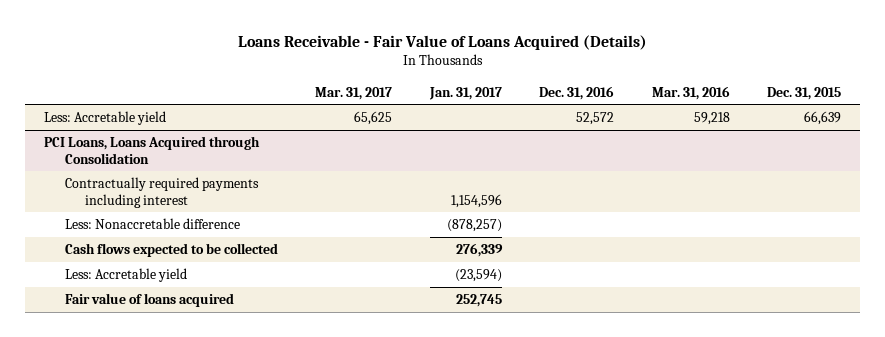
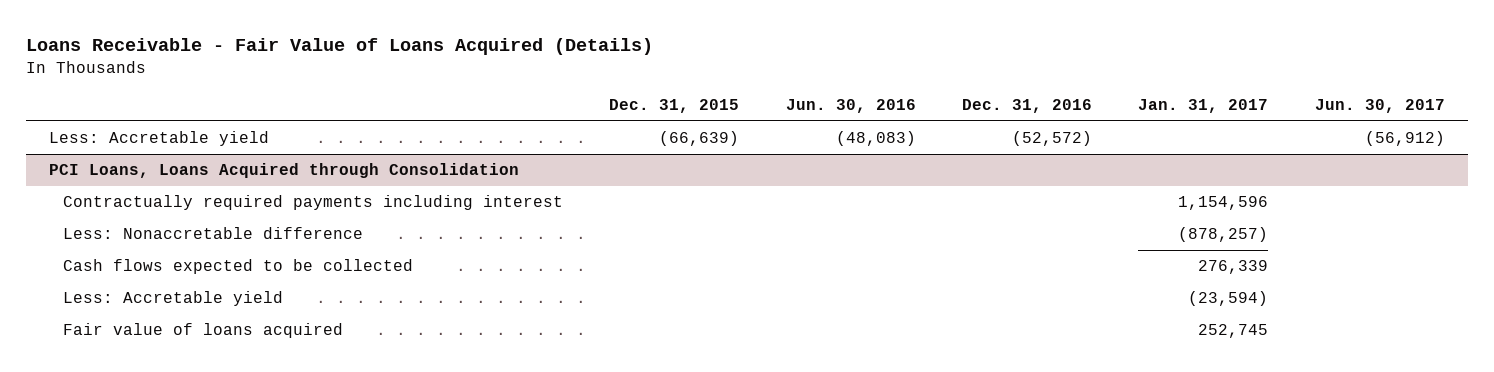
- | Mar. 31, 2017 | Jan. 31, 2017 | Dec. 31, 2016 | Mar. 31, 2016 | Dec. 31, 2015
+ | Dec. 31, 2015 | Jun. 30, 2016 | Dec. 31, 2016 | Jan. 31, 2017 | Jun. 30, 2017
- Less: Accretable yield | 65,625 | | 52,572 | 59,218 | 66,639
+ Less: Accretable yield | (66,639) | (48,083) | (52,572) | | (56,912)

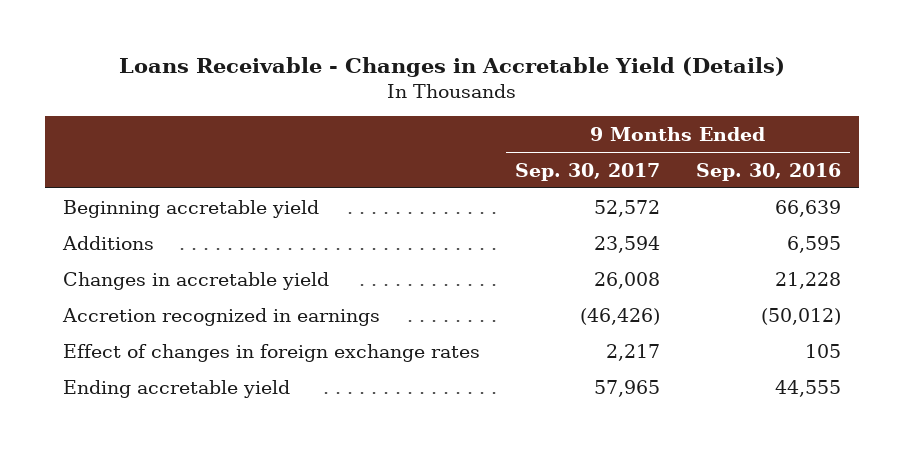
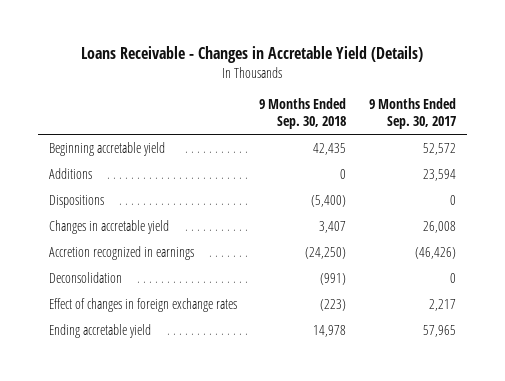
- | 9 Months Ended Sep. 30, 2017 | 9 Months Ended Sep. 30, 2016
+ | 9 Months Ended Sep. 30, 2018 | 9 Months Ended Sep. 30, 2017
+ Dispositions | (5,400) | 0
+ Deconsolidation | (991) | 0

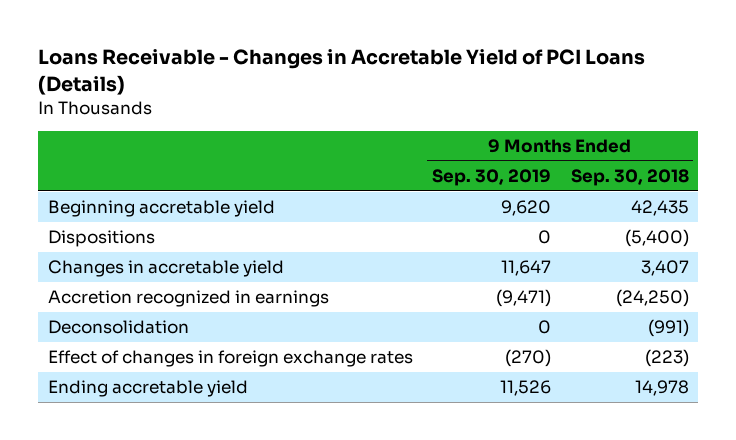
- Loans Receivable - Changes in Accretable Yield (Details)
+ Loans Receivable - Changes in Accretable Yield of PCI Loans (Details)
- | 9 Months Ended Sep. 30, 2018 | 9 Months Ended Sep. 30, 2017
+ | 9 Months Ended Sep. 30, 2019 | 9 Months Ended Sep. 30, 2018
- Additions | 0 | 23,594

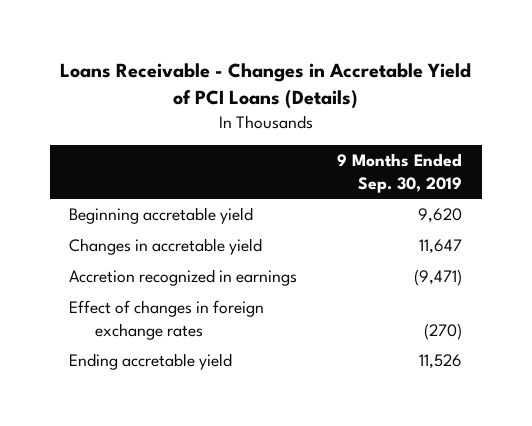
- | 9 Months Ended Sep. 30, 2019 | 9 Months Ended Sep. 30, 2018
+ | 9 Months Ended Sep. 30, 2019
- Dispositions | 0 | (5,400)
- Deconsolidation | 0 | (991)

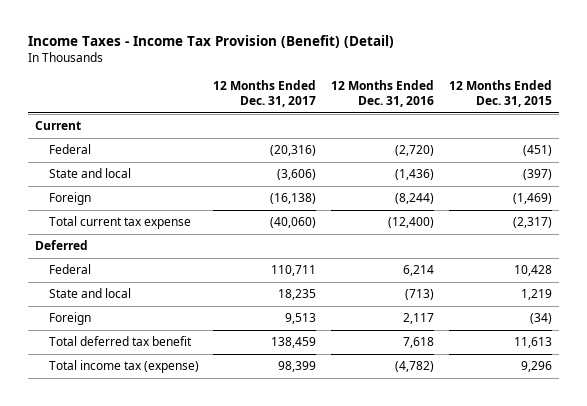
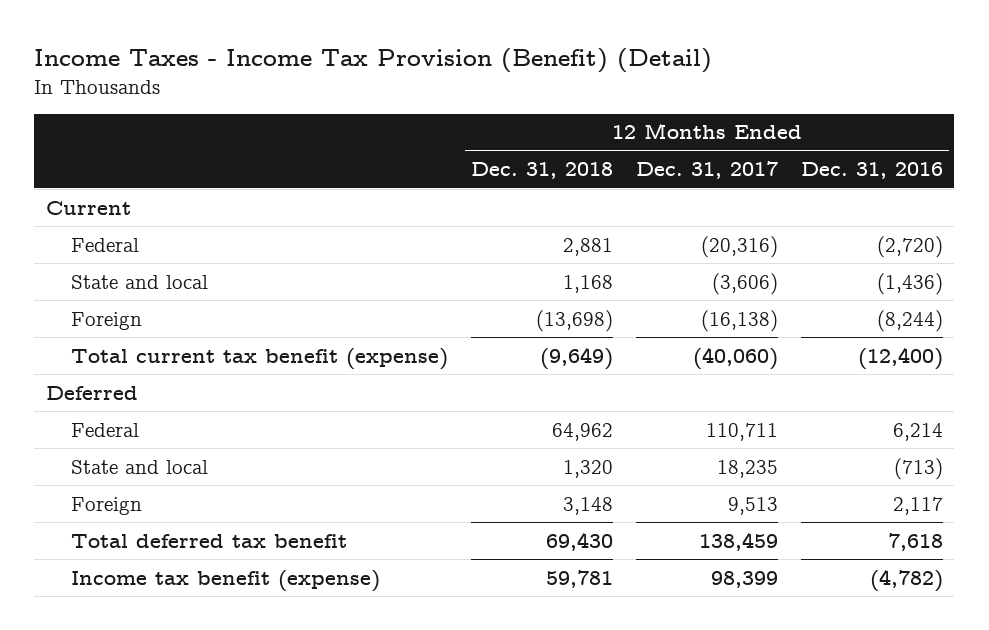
- | 12 Months Ended Dec. 31, 2017 | 12 Months Ended Dec. 31, 2016 | 12 Months Ended Dec. 31, 2015
+ | 12 Months Ended Dec. 31, 2018 | 12 Months Ended Dec. 31, 2017 | 12 Months Ended Dec. 31, 2016
- Total current tax expense | (40,060) | (12,400) | (2,317)
+ Total current tax benefit (expense) | (9,649) | (40,060) | (12,400)
- Total income tax (expense) | 98,399 | (4,782) | 9,296
+ Income tax benefit (expense) | 59,781 | 98,399 | (4,782)

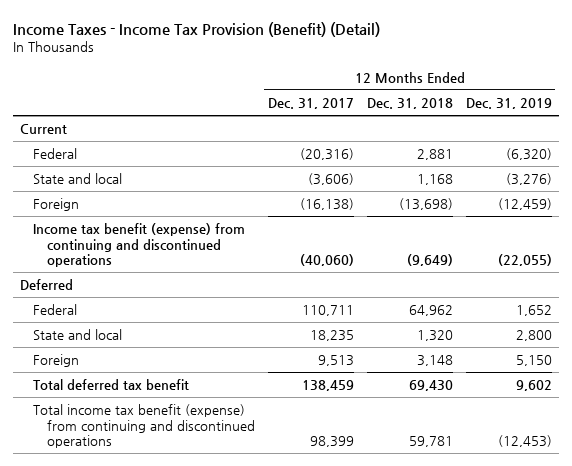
- | 12 Months Ended Dec. 31, 2018 | 12 Months Ended Dec. 31, 2017 | 12 Months Ended Dec. 31, 2016
+ | 12 Months Ended Dec. 31, 2017 | 12 Months Ended Dec. 31, 2018 | 12 Months Ended Dec. 31, 2019
- Total current tax benefit (expense) | (9,649) | (40,060) | (12,400)
+ Income tax benefit (expense) from continuing and discontinued operations | (40,060) | (9,649) | (22,055)
- Income tax benefit (expense) | 59,781 | 98,399 | (4,782)
+ Total income tax benefit (expense) from continuing and discontinued operations | 98,399 | 59,781 | (12,453)

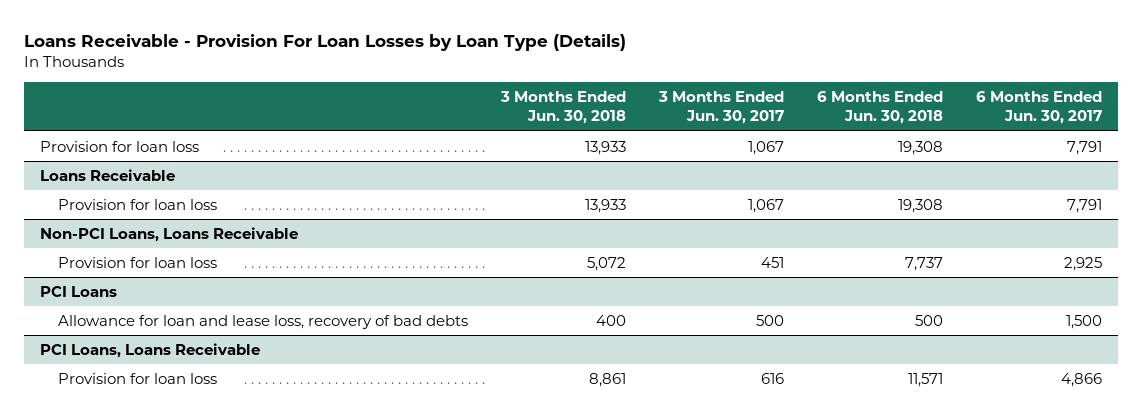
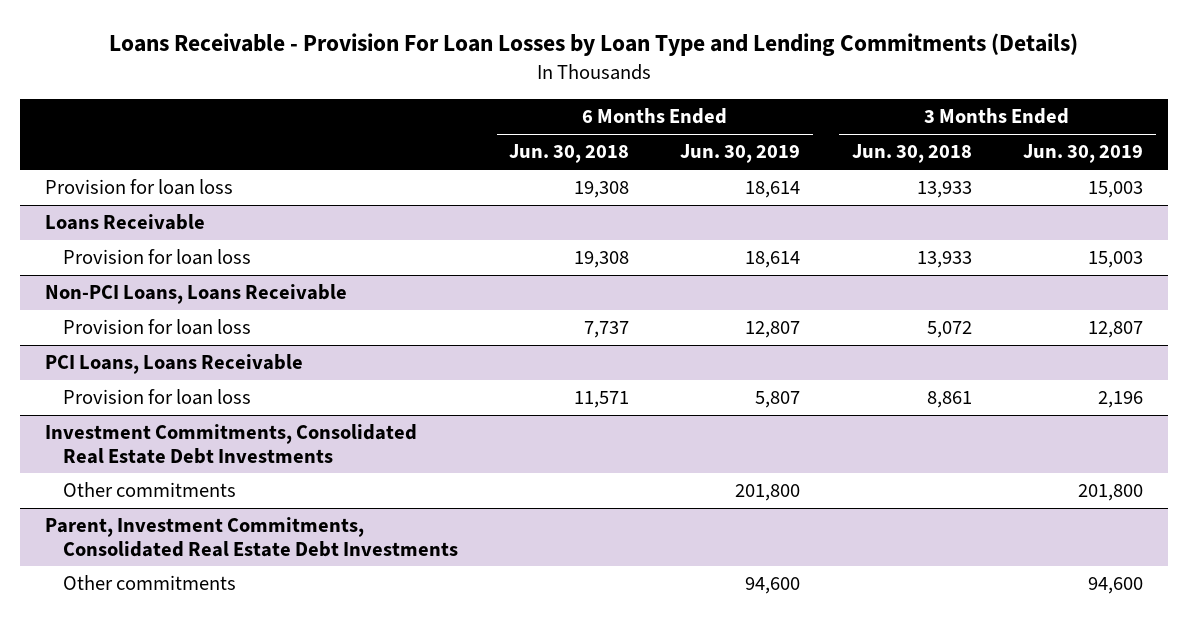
- Loans Receivable - Provision For Loan Losses by Loan Type (Details)
+ Loans Receivable - Provision For Loan Losses by Loan Type and Lending Commitments (Details)
- | 3 Months Ended Jun. 30, 2018 | 3 Months Ended Jun. 30, 2017 | 6 Months Ended Jun. 30, 2018 | 6 Months Ended Jun. 30, 2017
+ | 6 Months Ended Jun. 30, 2018 | 6 Months Ended Jun. 30, 2019 | 3 Months Ended Jun. 30, 2018 | 3 Months Ended Jun. 30, 2019
- PCI Loans
- Allowance for loan and lease loss, recovery of bad debts | 400 | 500 | 500 | 1,500
+ Investment Commitments, Consolidated Real Estate Debt Investments
+ Other commitments | | 201,800 | | 201,800
+ Parent, Investment Commitments, Consolidated Real Estate Debt Investments
+ Other commitments | | 94,600 | | 94,600

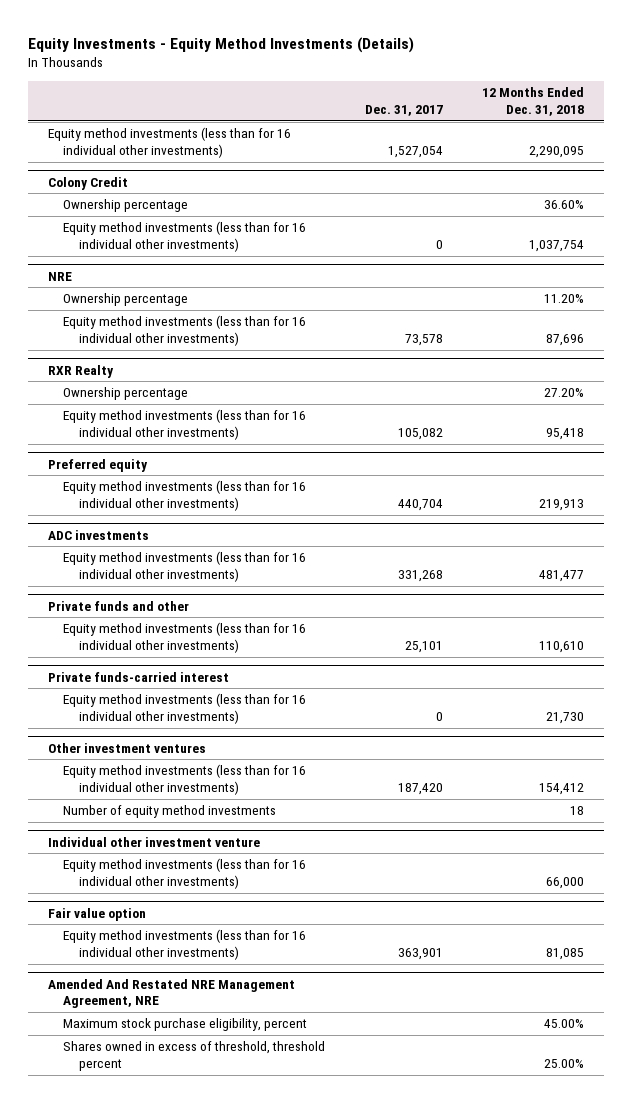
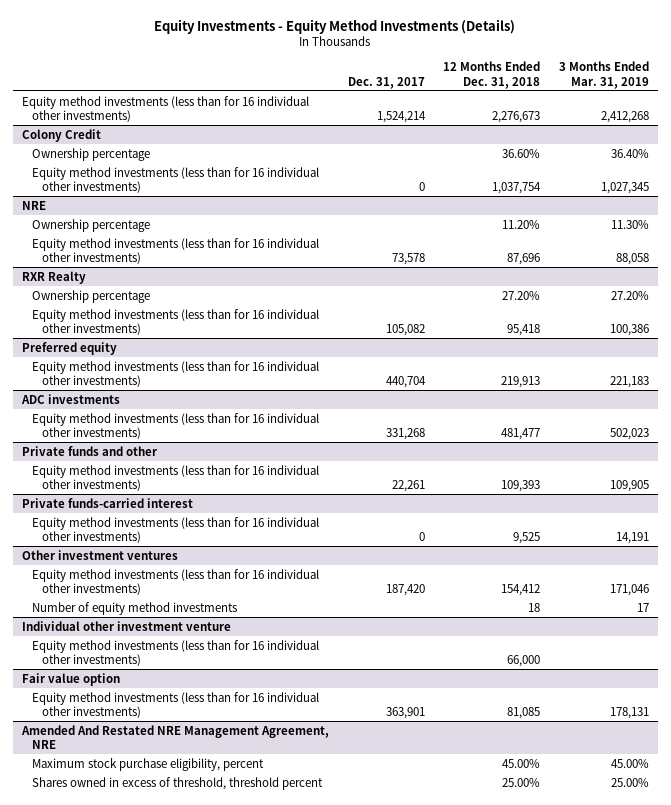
- | Dec. 31, 2017 | 12 Months Ended Dec. 31, 2018
+ | Dec. 31, 2017 | 12 Months Ended Dec. 31, 2018 | 3 Months Ended Mar. 31, 2019
- Equity method investments (less than for 16 individual other investments) | 1,527,054 | 2,290,095
+ Equity method investments (less than for 16 individual other investments) | 1,524,214 | 2,276,673 | 2,412,268
@ Private funds and other
- Equity method investments (less than for 16 individual other investments) | 25,101 | 110,610
+ Equity method investments (less than for 16 individual other investments) | 22,261 | 109,393 | 109,905
@ Private funds-carried interest
- Equity method investments (less than for 16 individual other investments) | 0 | 21,730
+ Equity method investments (less than for 16 individual other investments) | 0 | 9,525 | 14,191

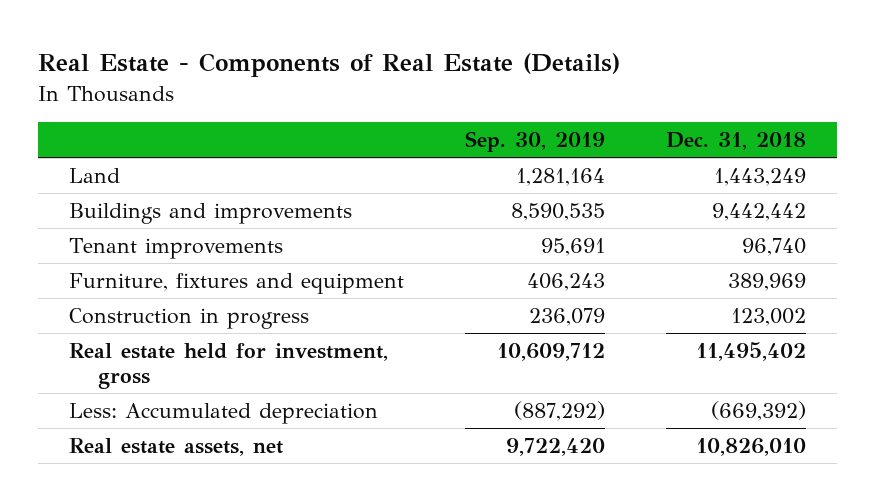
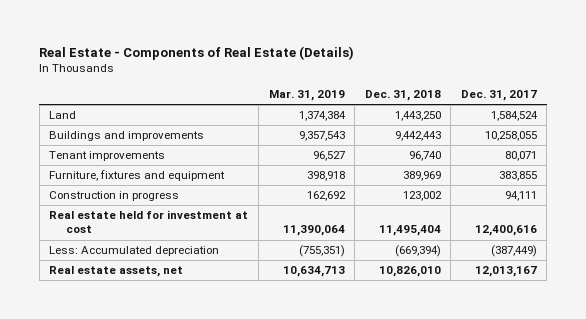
- | Sep. 30, 2019 | Dec. 31, 2018
+ | Mar. 31, 2019 | Dec. 31, 2018 | Dec. 31, 2017
- Land | 1,281,164 | 1,443,249
- Buildings and improvements | 8,590,535 | 9,442,442
+ Land | 1,374,384 | 1,443,250 | 1,584,524
+ Buildings and improvements | 9,357,543 | 9,442,443 | 10,258,055
- Real estate held for investment, gross | 10,609,712 | 11,495,402
- Less: Accumulated depreciation | (887,292) | (669,392)
+ Real estate held for investment at cost | 11,390,064 | 11,495,404 | 12,400,616
+ Less: Accumulated depreciation | (755,351) | (669,394) | (387,449)

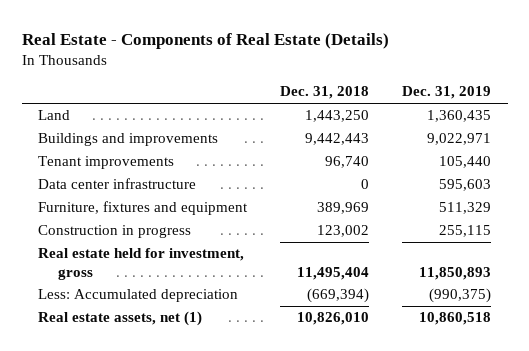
- | Mar. 31, 2019 | Dec. 31, 2018 | Dec. 31, 2017
+ | Dec. 31, 2018 | Dec. 31, 2019
+ Data center infrastructure | 0 | 595,603
- Real estate held for investment at cost | 11,390,064 | 11,495,404 | 12,400,616
+ Real estate held for investment, gross | 11,495,404 | 11,850,893
- Real estate assets, net | 10,634,713 | 10,826,010 | 12,013,167
+ Real estate assets, net (1) | 10,826,010 | 10,860,518

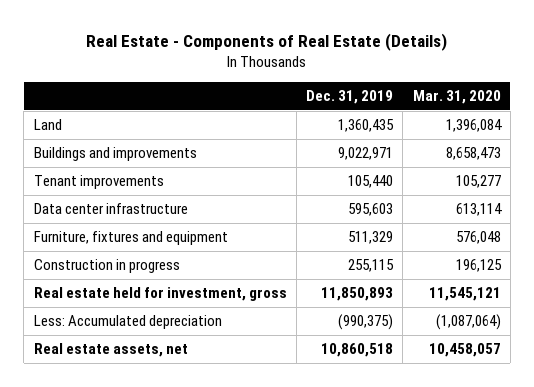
- | Dec. 31, 2018 | Dec. 31, 2019
+ | Dec. 31, 2019 | Mar. 31, 2020
- Real estate assets, net (1) | 10,826,010 | 10,860,518
+ Real estate assets, net | 10,860,518 | 10,458,057

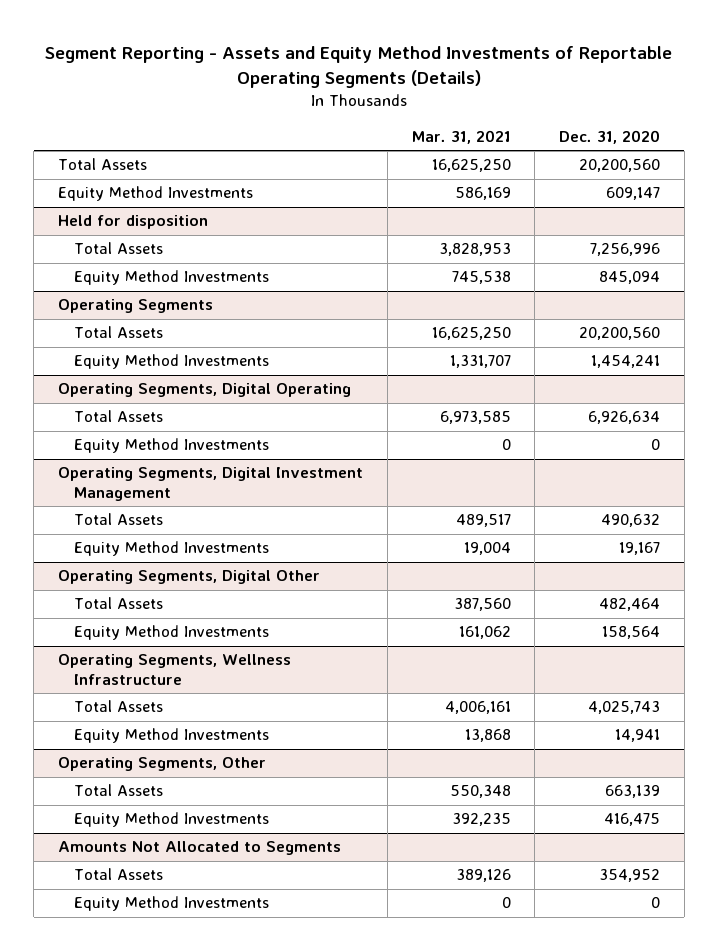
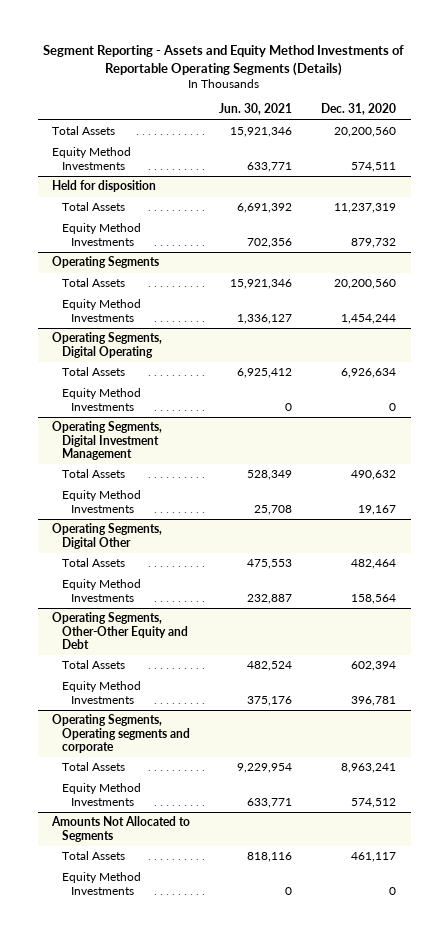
- | Mar. 31, 2021 | Dec. 31, 2020
+ | Jun. 30, 2021 | Dec. 31, 2020
- Equity Method Investments | 586,169 | 609,147
+ Equity Method Investments | 633,771 | 574,511
@ Held for disposition
- Total Assets | 3,828,953 | 7,256,996
- Equity Method Investments | 745,538 | 845,094
+ Total Assets | 6,691,392 | 11,237,319
+ Equity Method Investments | 702,356 | 879,732
@ Operating Segments
- Equity Method Investments | 1,331,707 | 1,454,241
+ Equity Method Investments | 1,336,127 | 1,454,244
- Operating Segments, Wellness Infrastructure
- Total Assets | 4,006,161 | 4,025,743
- Equity Method Investments | 13,868 | 14,941
- Operating Segments, Other
- Total Assets | 550,348 | 663,139
- Equity Method Investments | 392,235 | 416,475
+ Operating Segments, Other-Other Equity and Debt
+ Total Assets | 482,524 | 602,394
+ Equity Method Investments | 375,176 | 396,781
+ Operating Segments, Operating segments and corporate
+ Total Assets | 9,229,954 | 8,963,241
+ Equity Method Investments | 633,771 | 574,512
@ Amounts Not Allocated to Segments
- Total Assets | 389,126 | 354,952
+ Total Assets | 818,116 | 461,117

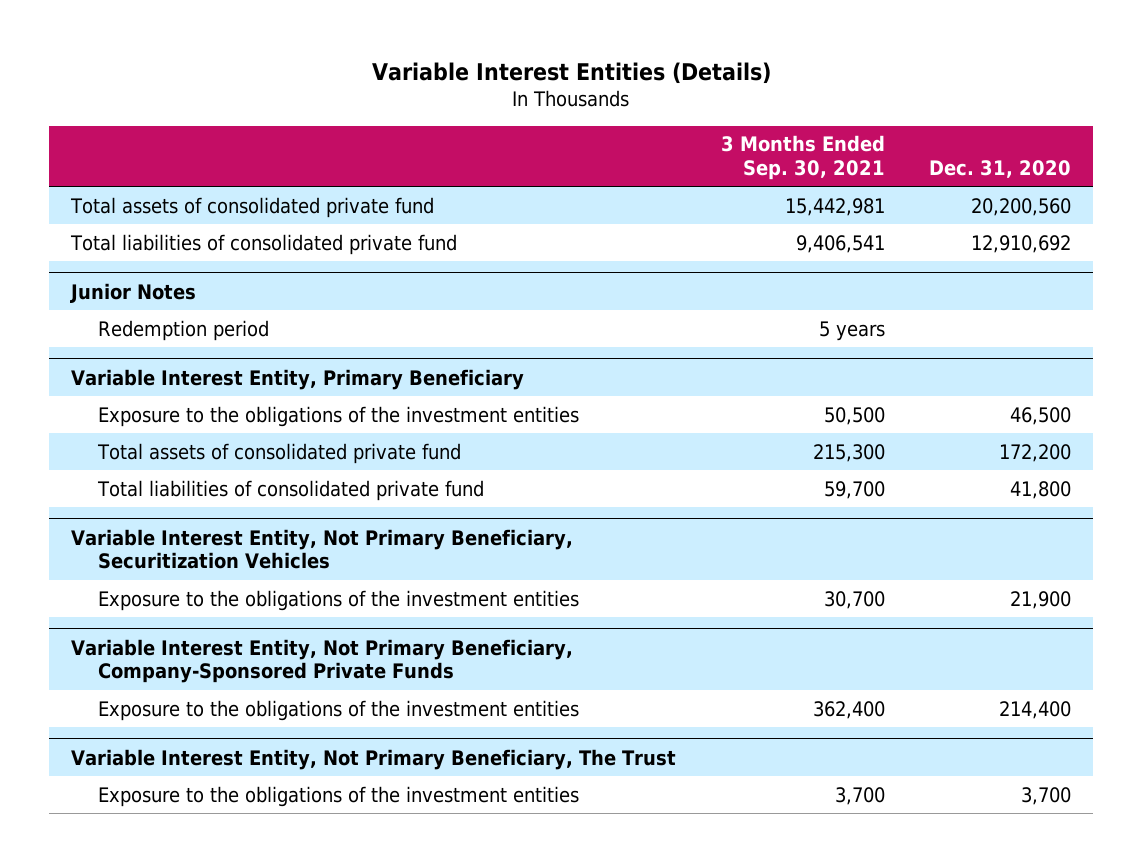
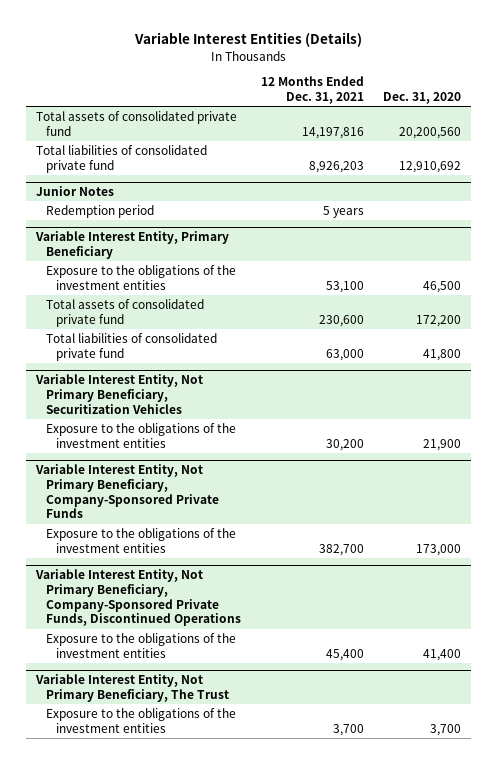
- | 3 Months Ended Sep. 30, 2021 | Dec. 31, 2020
+ | 12 Months Ended Dec. 31, 2021 | Dec. 31, 2020
@ Variable Interest Entity, Not Primary Beneficiary, Company-Sponsored Private Funds
- Exposure to the obligations of the investment entities | 362,400 | 214,400
+ Exposure to the obligations of the investment entities | 382,700 | 173,000
+ Variable Interest Entity, Not Primary Beneficiary, Company-Sponsored Private Funds, Discontinued Operations
+ Exposure to the obligations of the investment entities | 45,400 | 41,400

